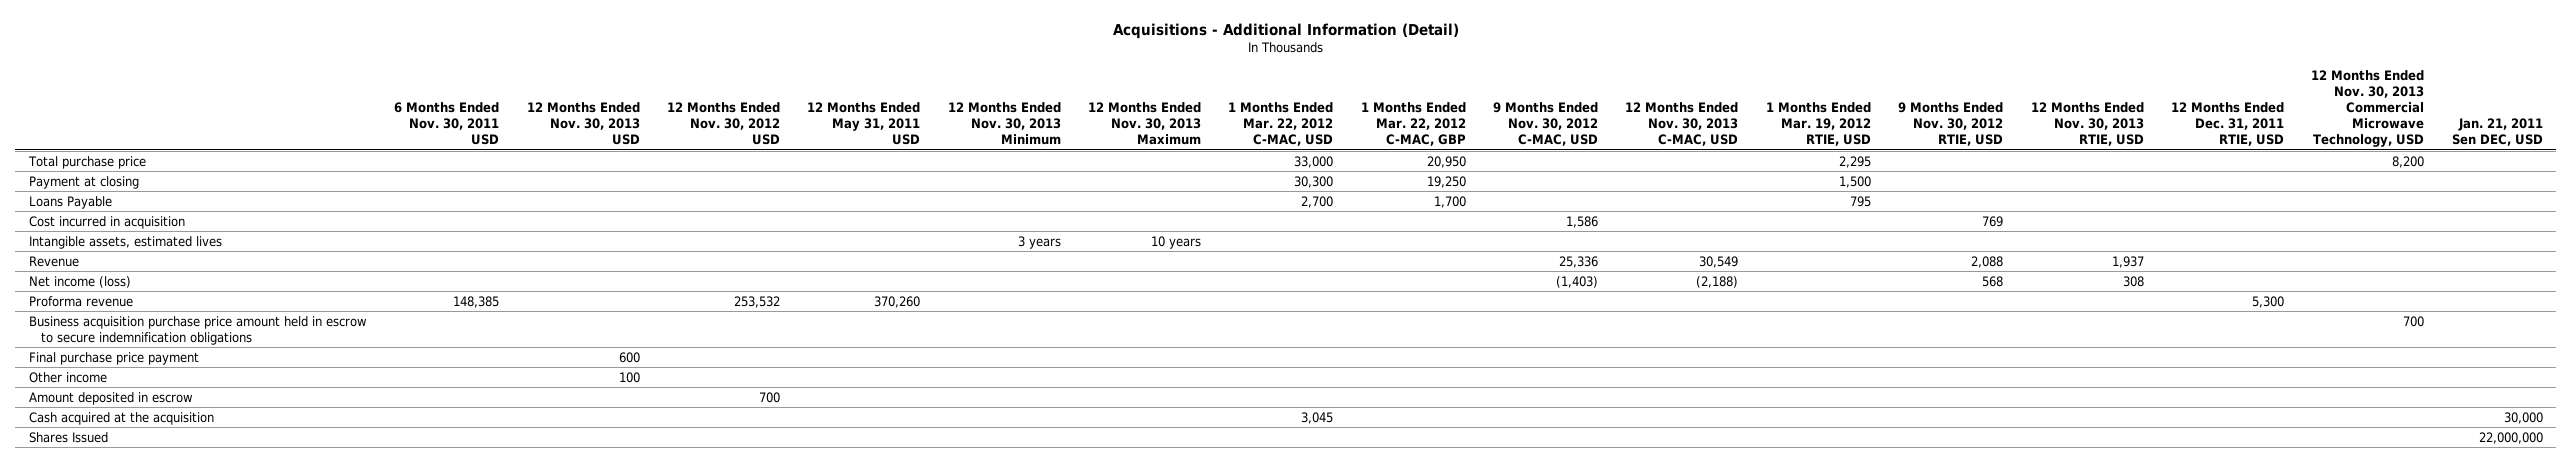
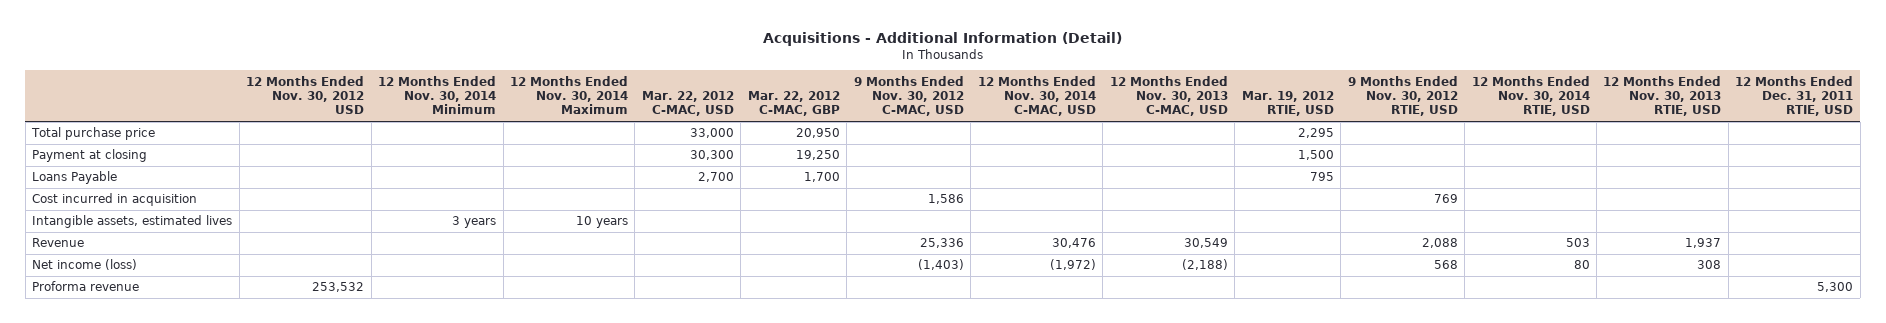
- | 6 Months Ended Nov. 30, 2011 USD | 12 Months Ended Nov. 30, 2013 USD | 12 Months Ended Nov. 30, 2012 USD | 12 Months Ended May 31, 2011 USD | 12 Months Ended Nov. 30, 2013 Minimum | 12 Months Ended Nov. 30, 2013 Maximum | 1 Months Ended Mar. 22, 2012 C-MAC, USD | 1 Months Ended Mar. 22, 2012 C-MAC, GBP | 9 Months Ended Nov. 30, 2012 C-MAC, USD | 12 Months Ended Nov. 30, 2013 C-MAC, USD | 1 Months Ended Mar. 19, 2012 RTIE, USD | 9 Months Ended Nov. 30, 2012 RTIE, USD | 12 Months Ended Nov. 30, 2013 RTIE, USD | 12 Months Ended Dec. 31, 2011 RTIE, USD | 12 Months Ended Nov. 30, 2013 Commercial Microwave Technology, USD | Jan. 21, 2011 Sen DEC, USD
+ | 12 Months Ended Nov. 30, 2012 USD | 12 Months Ended Nov. 30, 2014 Minimum | 12 Months Ended Nov. 30, 2014 Maximum | Mar. 22, 2012 C-MAC, USD | Mar. 22, 2012 C-MAC, GBP | 9 Months Ended Nov. 30, 2012 C-MAC, USD | 12 Months Ended Nov. 30, 2014 C-MAC, USD | 12 Months Ended Nov. 30, 2013 C-MAC, USD | Mar. 19, 2012 RTIE, USD | 9 Months Ended Nov. 30, 2012 RTIE, USD | 12 Months Ended Nov. 30, 2014 RTIE, USD | 12 Months Ended Nov. 30, 2013 RTIE, USD | 12 Months Ended Dec. 31, 2011 RTIE, USD
- Business acquisition purchase price amount held in escrow to secure indemnification obligations | | | | | | | | | | | | | | | 700 |
- Final purchase price payment | | 600 | | | | | | | | | | | | | |
- Other income | | 100 | | | | | | | | | | | | | |
- Amount deposited in escrow | | | 700 | | | | | | | | | | | | |
- Cash acquired at the acquisition | | | | | | | 3,045 | | | | | | | | | 30,000
- Shares Issued | | | | | | | | | | | | | | | | 22,000,000

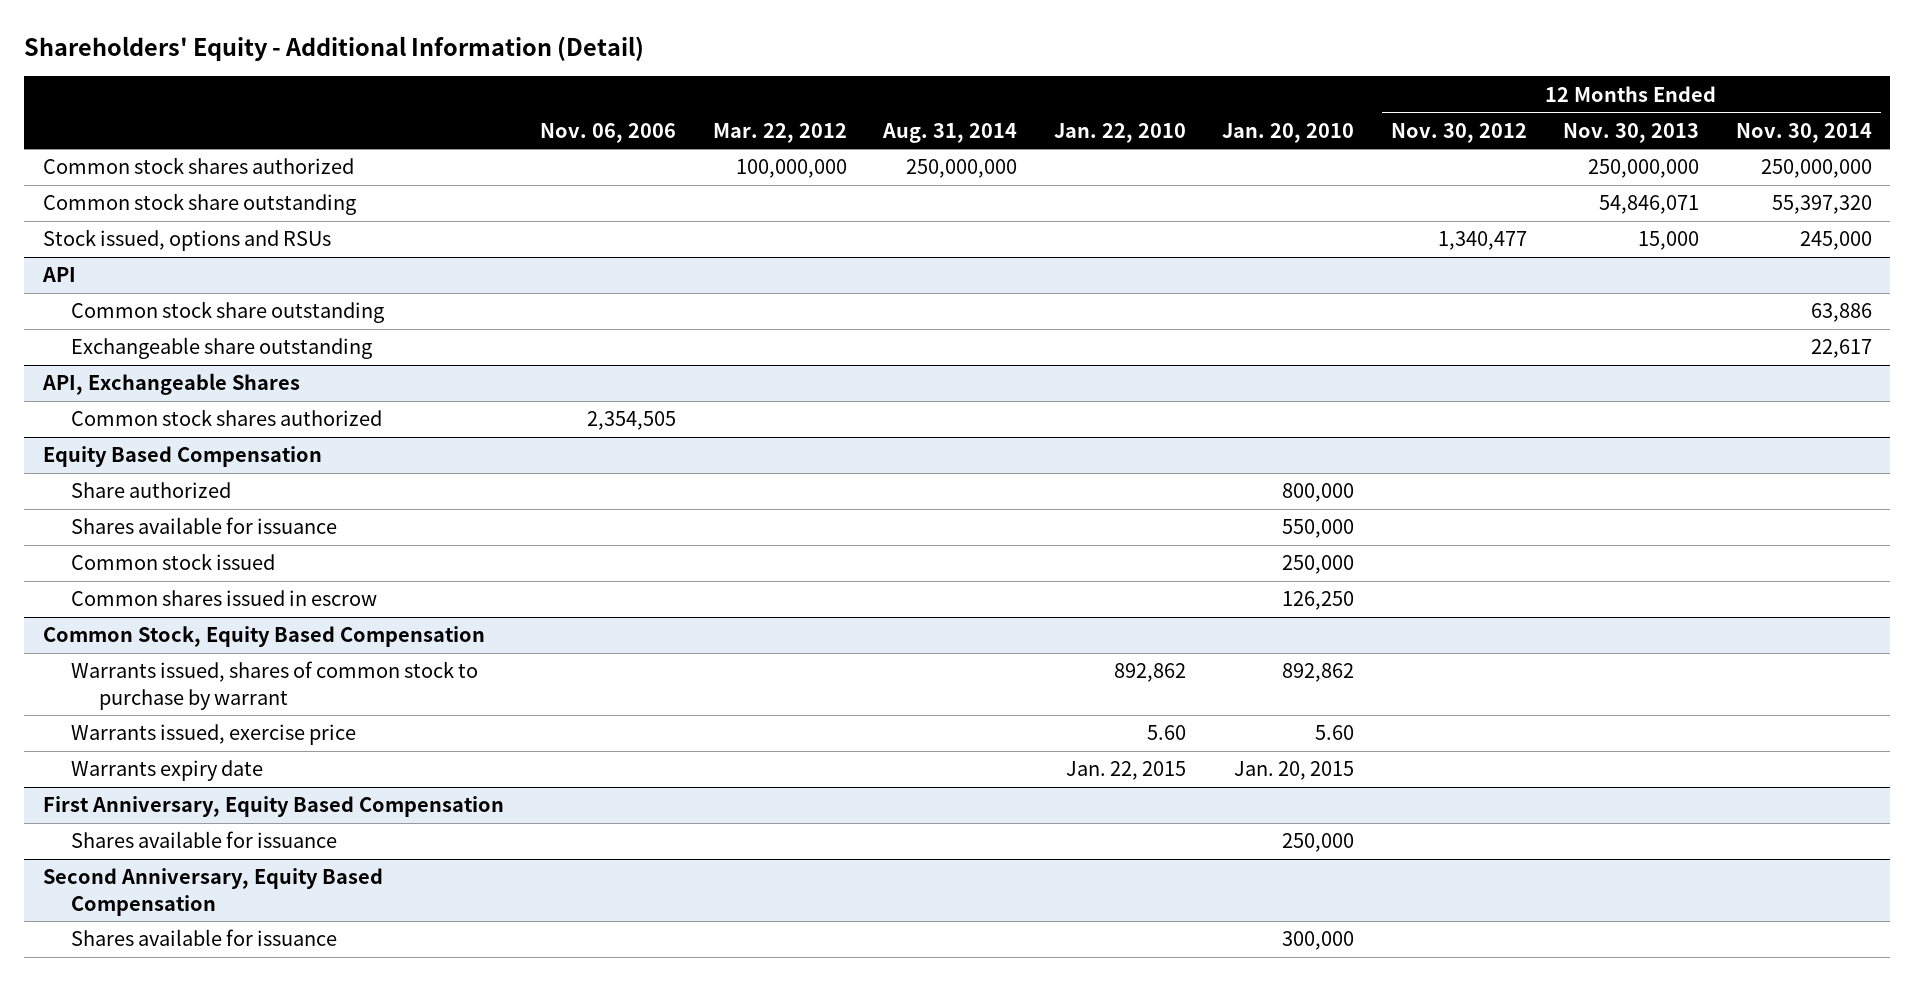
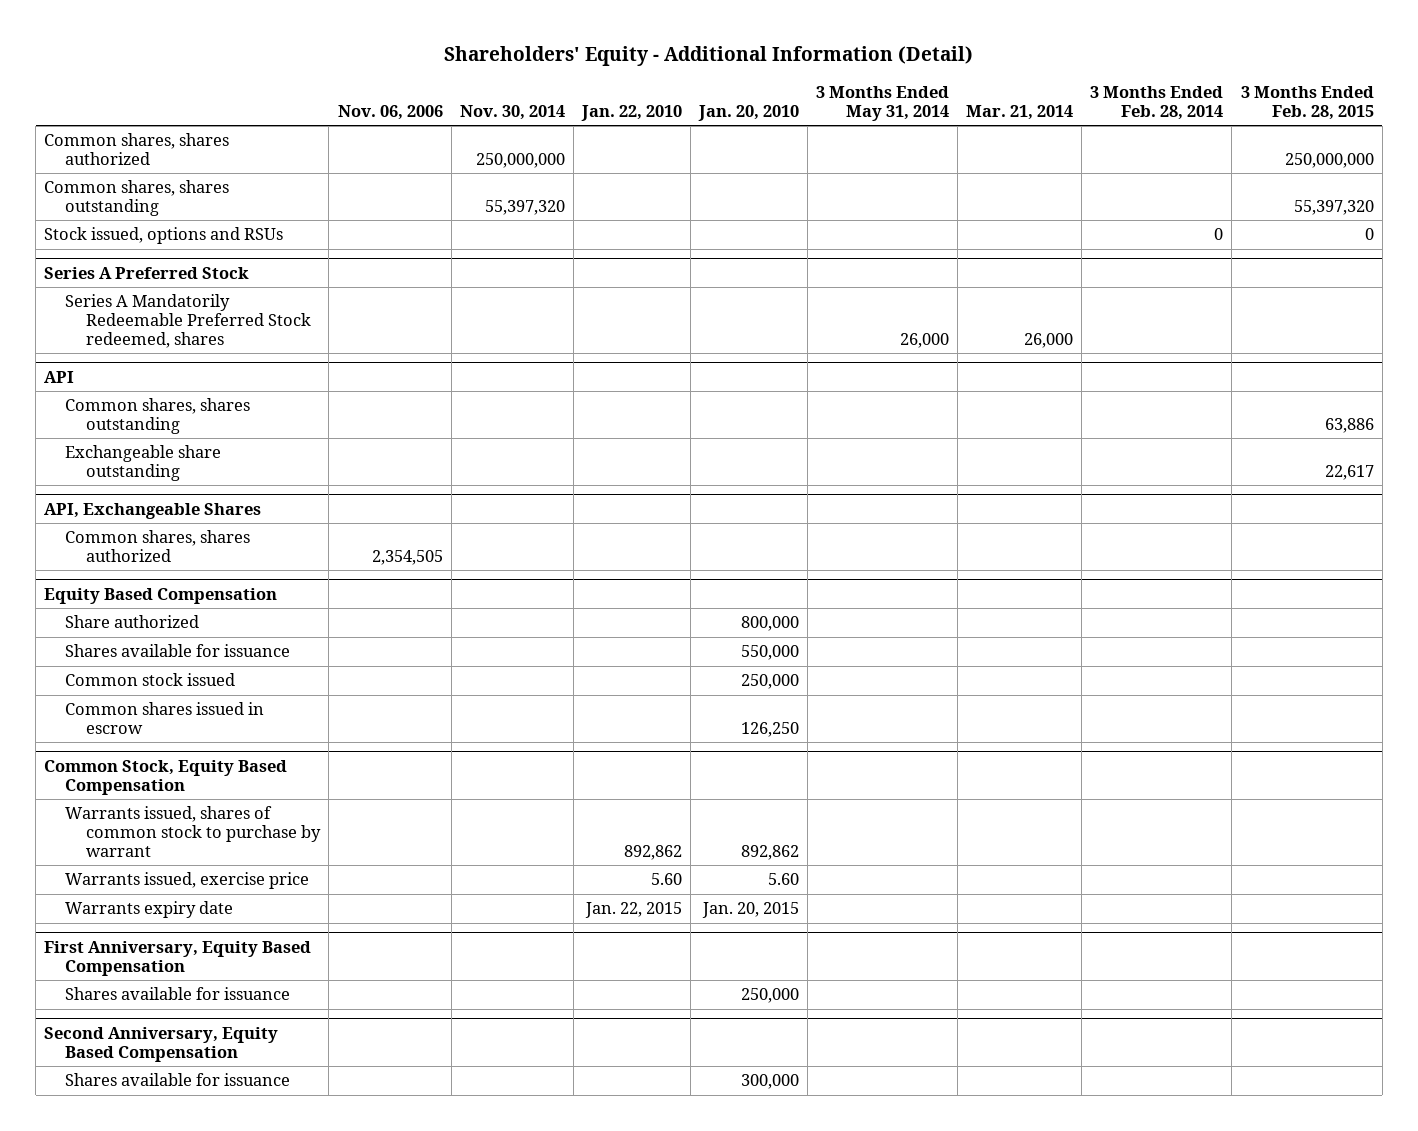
- | Nov. 06, 2006 | Mar. 22, 2012 | Aug. 31, 2014 | Jan. 22, 2010 | Jan. 20, 2010 | 12 Months Ended Nov. 30, 2012 | 12 Months Ended Nov. 30, 2013 | 12 Months Ended Nov. 30, 2014
+ | Nov. 06, 2006 | Nov. 30, 2014 | Jan. 22, 2010 | Jan. 20, 2010 | 3 Months Ended May 31, 2014 | Mar. 21, 2014 | 3 Months Ended Feb. 28, 2014 | 3 Months Ended Feb. 28, 2015
- Common stock shares authorized | | 100,000,000 | 250,000,000 | | | | 250,000,000 | 250,000,000
- Common stock share outstanding | | | | | | | 54,846,071 | 55,397,320
+ Common shares, shares authorized | | 250,000,000 | | | | | | 250,000,000
+ Common shares, shares outstanding | | 55,397,320 | | | | | | 55,397,320
+ Series A Preferred Stock
+ Series A Mandatorily Redeemable Preferred Stock redeemed, shares | | | | | 26,000 | 26,000 | |
@ API
- Common stock share outstanding | | | | | | | | 63,886
+ Common shares, shares outstanding | | | | | | | | 63,886
@ API, Exchangeable Shares
- Common stock shares authorized | 2,354,505 | | | | | | |
+ Common shares, shares authorized | 2,354,505 | | | | | | |

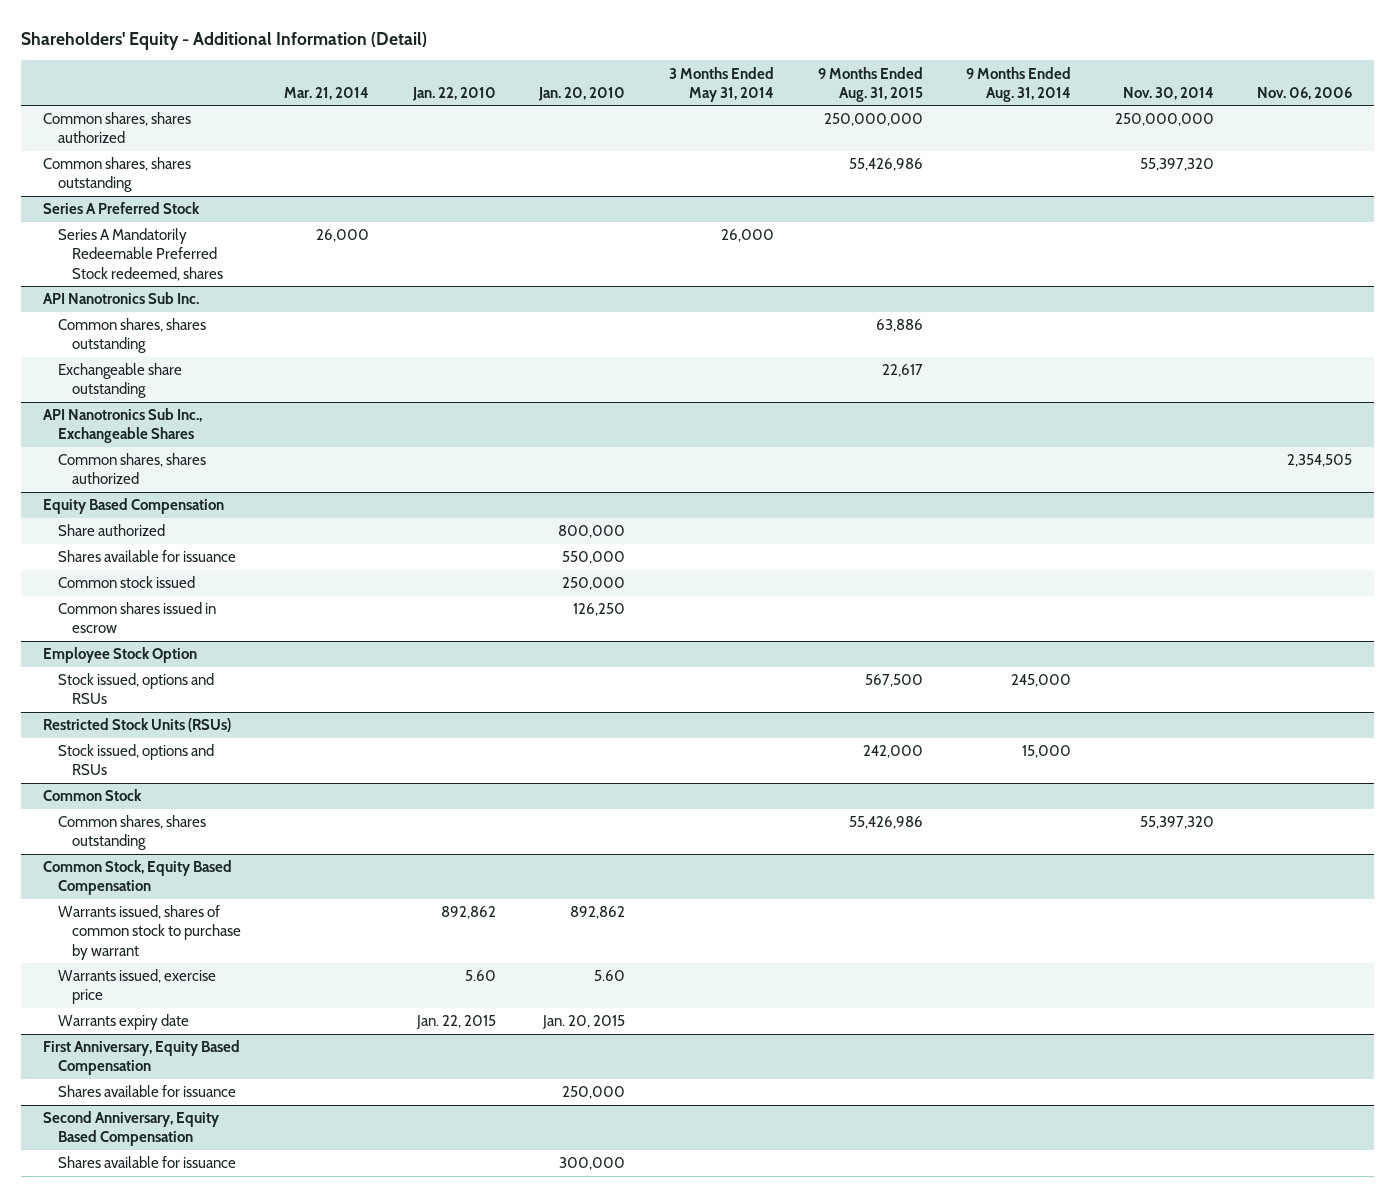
- | Nov. 06, 2006 | Nov. 30, 2014 | Jan. 22, 2010 | Jan. 20, 2010 | 3 Months Ended May 31, 2014 | Mar. 21, 2014 | 3 Months Ended Feb. 28, 2014 | 3 Months Ended Feb. 28, 2015
+ | Mar. 21, 2014 | Jan. 22, 2010 | Jan. 20, 2010 | 3 Months Ended May 31, 2014 | 9 Months Ended Aug. 31, 2015 | 9 Months Ended Aug. 31, 2014 | Nov. 30, 2014 | Nov. 06, 2006
- Stock issued, options and RSUs | | | | | | | 0 | 0
- API
- Common shares, shares outstanding | | | | | | | | 63,886
- Exchangeable share outstanding | | | | | | | | 22,617
- API, Exchangeable Shares
+ API Nanotronics Sub Inc.
+ Common shares, shares outstanding | | | | | 63,886 | | |
+ Exchangeable share outstanding | | | | | 22,617 | | |
+ API Nanotronics Sub Inc., Exchangeable Shares
+ Employee Stock Option
+ Stock issued, options and RSUs | | | | | 567,500 | 245,000 | |
+ Restricted Stock Units (RSUs)
+ Stock issued, options and RSUs | | | | | 242,000 | 15,000 | |
+ Common Stock
+ Common shares, shares outstanding | | | | | 55,426,986 | | 55,397,320 |

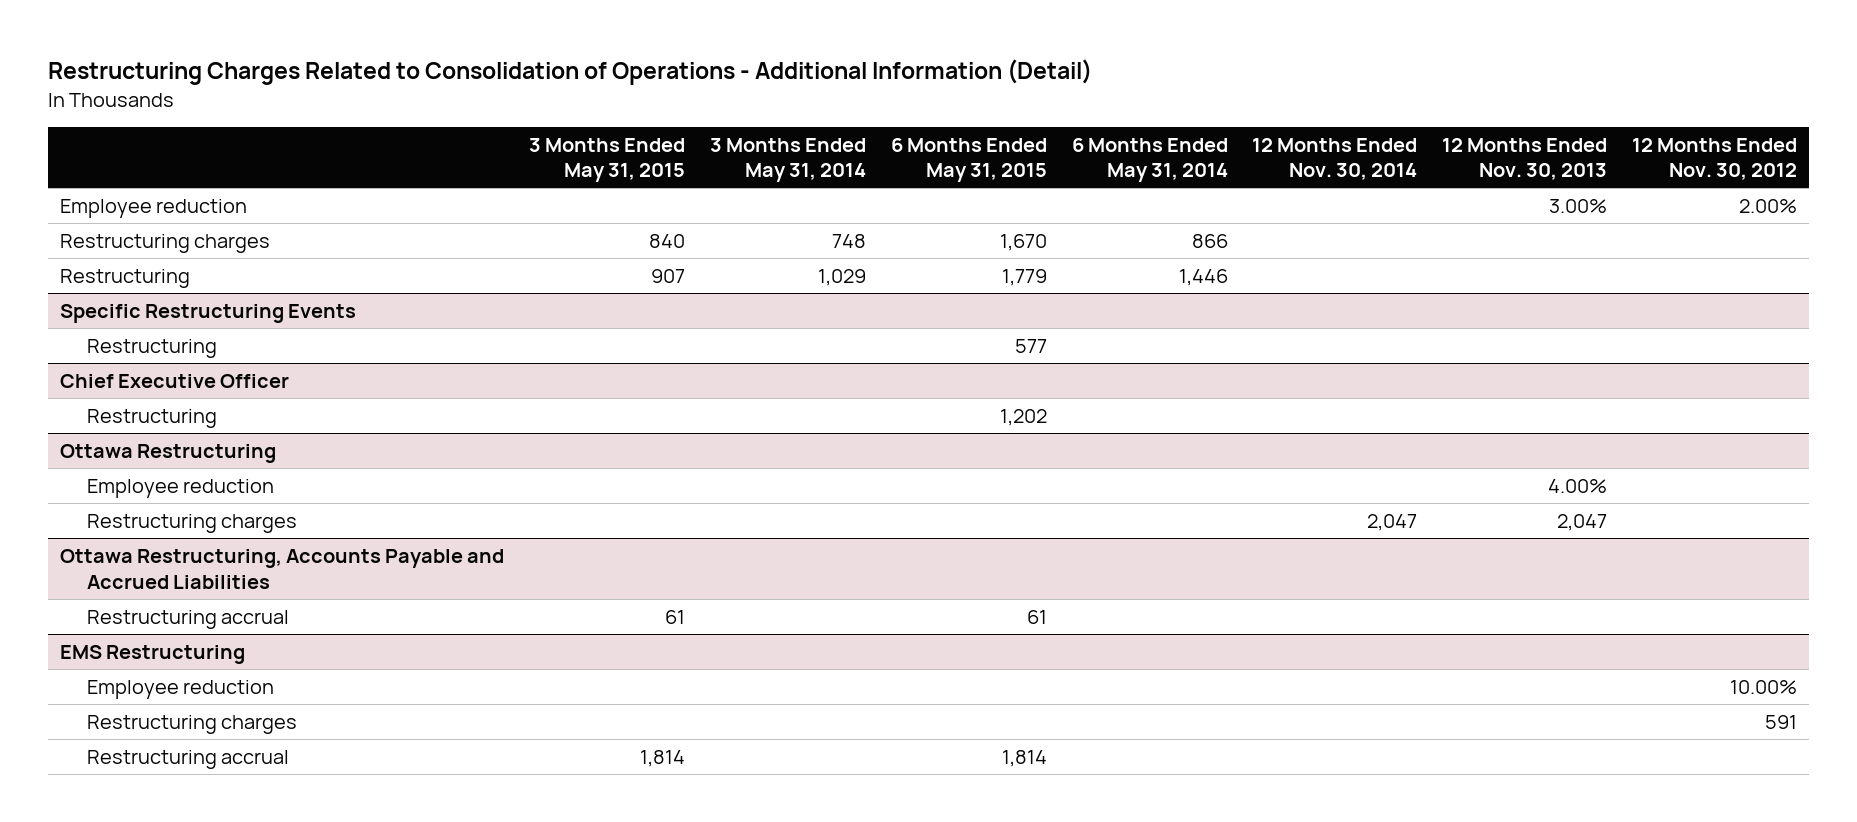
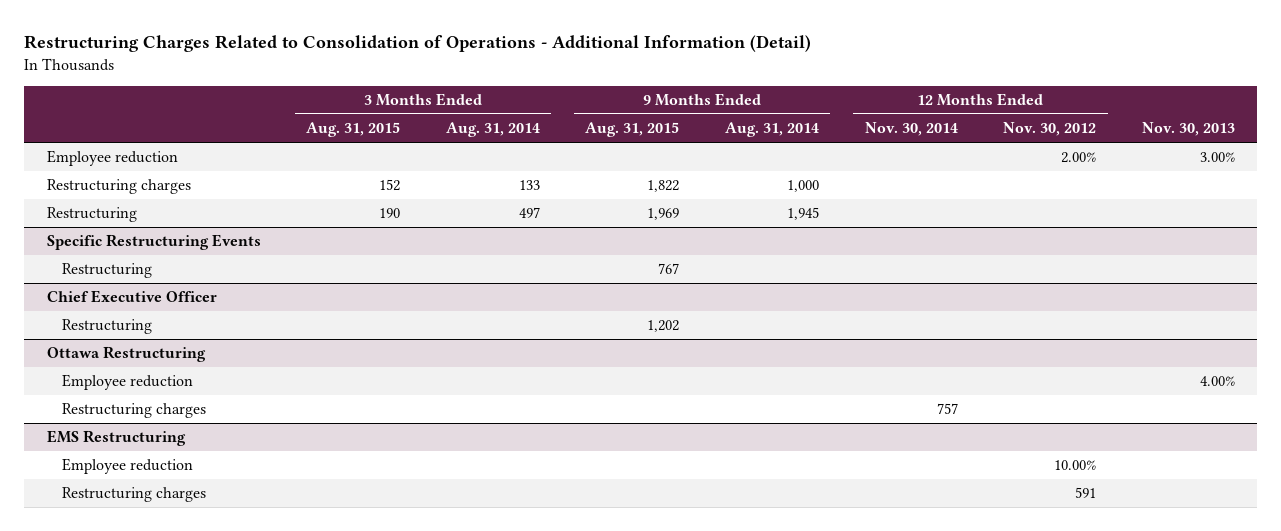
- | 3 Months Ended May 31, 2015 | 3 Months Ended May 31, 2014 | 6 Months Ended May 31, 2015 | 6 Months Ended May 31, 2014 | 12 Months Ended Nov. 30, 2014 | 12 Months Ended Nov. 30, 2013 | 12 Months Ended Nov. 30, 2012
+ | 3 Months Ended Aug. 31, 2015 | 3 Months Ended Aug. 31, 2014 | 9 Months Ended Aug. 31, 2015 | 9 Months Ended Aug. 31, 2014 | 12 Months Ended Nov. 30, 2014 | 12 Months Ended Nov. 30, 2012 | Nov. 30, 2013
@ Ottawa Restructuring
- Restructuring charges | | | | | 2,047 | 2,047 |
- Ottawa Restructuring, Accounts Payable and Accrued Liabilities
- Restructuring accrual | 61 | | 61 | | | |
@ Ottawa Restructuring
+ Restructuring charges | | | | | 757 | |
@ EMS Restructuring
- Restructuring accrual | 1,814 | | 1,814 | | | |

